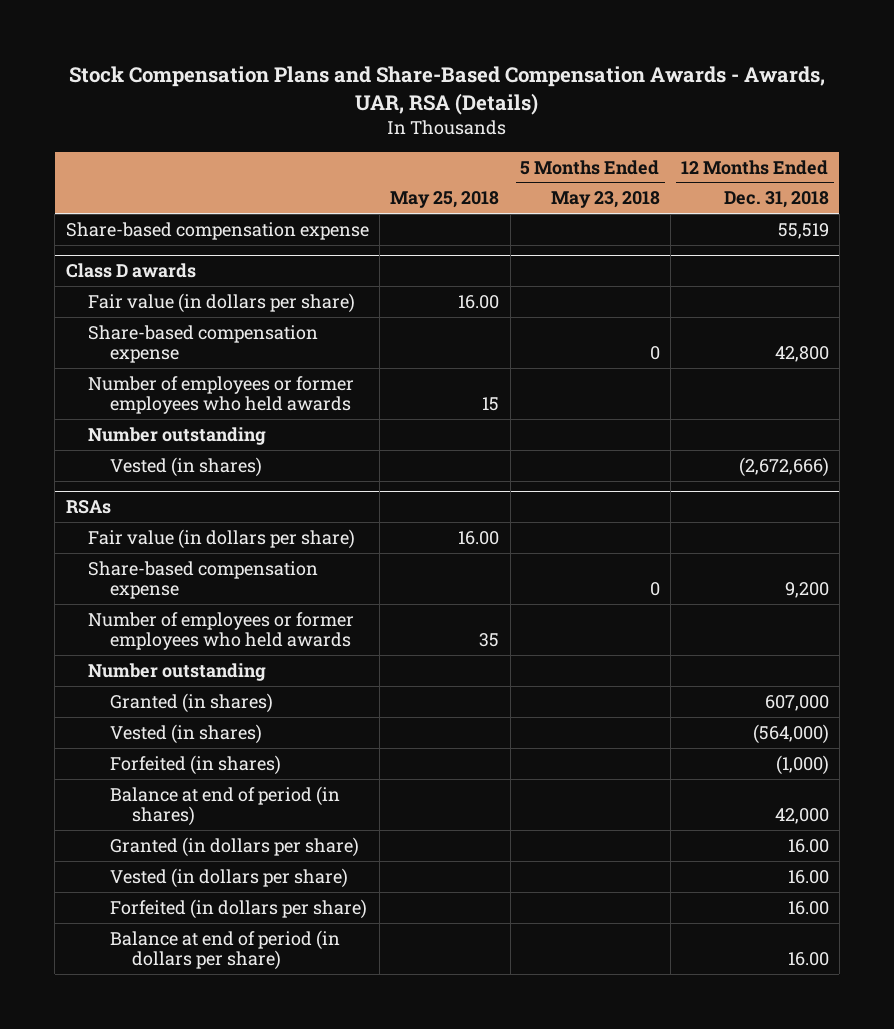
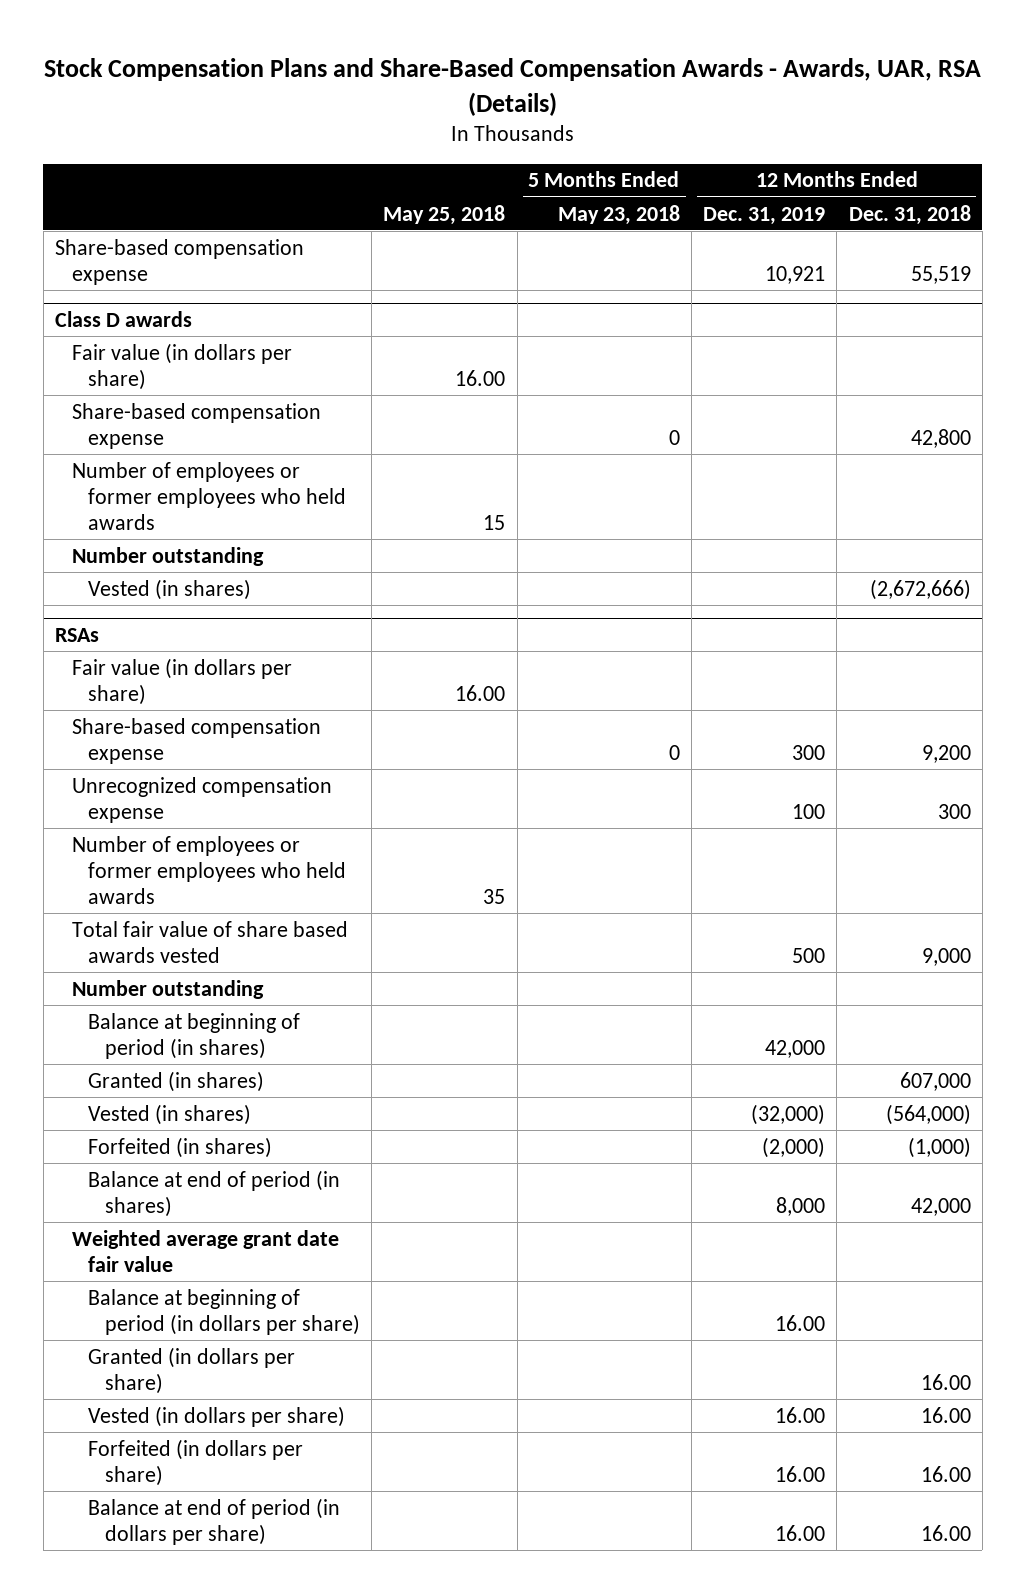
- | May 25, 2018 | 5 Months Ended May 23, 2018 | 12 Months Ended Dec. 31, 2018
+ | May 25, 2018 | 5 Months Ended May 23, 2018 | 12 Months Ended Dec. 31, 2019 | 12 Months Ended Dec. 31, 2018
@ RSAs
+ Unrecognized compensation expense | | | 100 | 300
+ Total fair value of share based awards vested | | | 500 | 9,000
+ Balance at beginning of period (in shares) | | | 42,000 |
+ Weighted average grant date fair value
+ Balance at beginning of period (in dollars per share) | | | 16.00 |

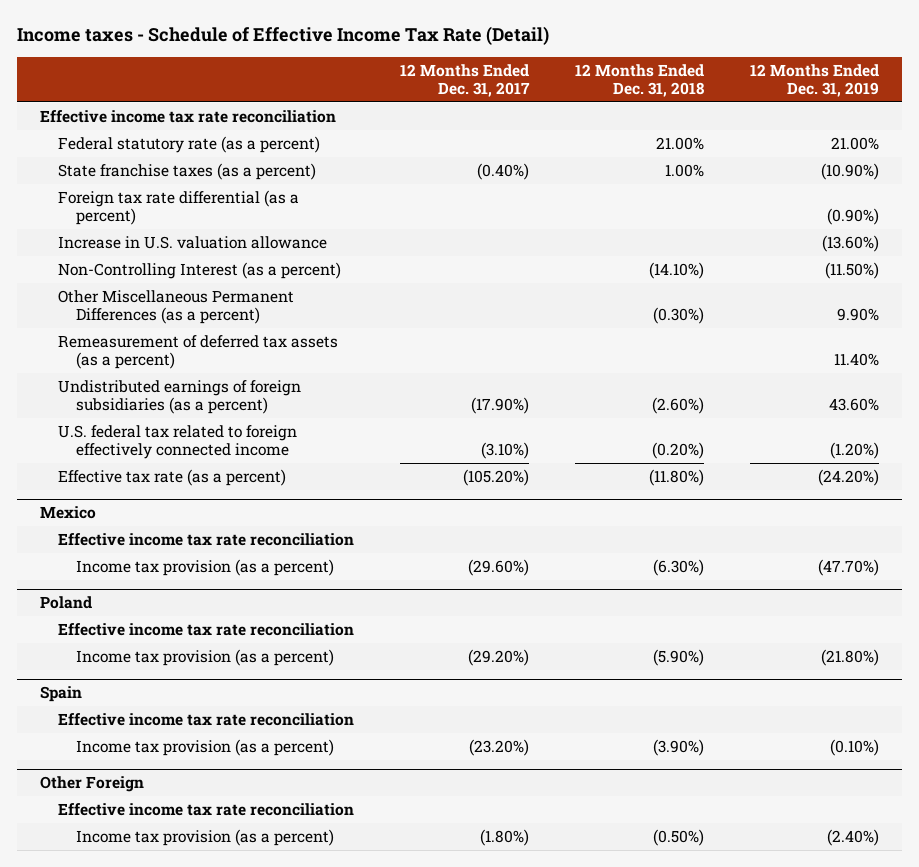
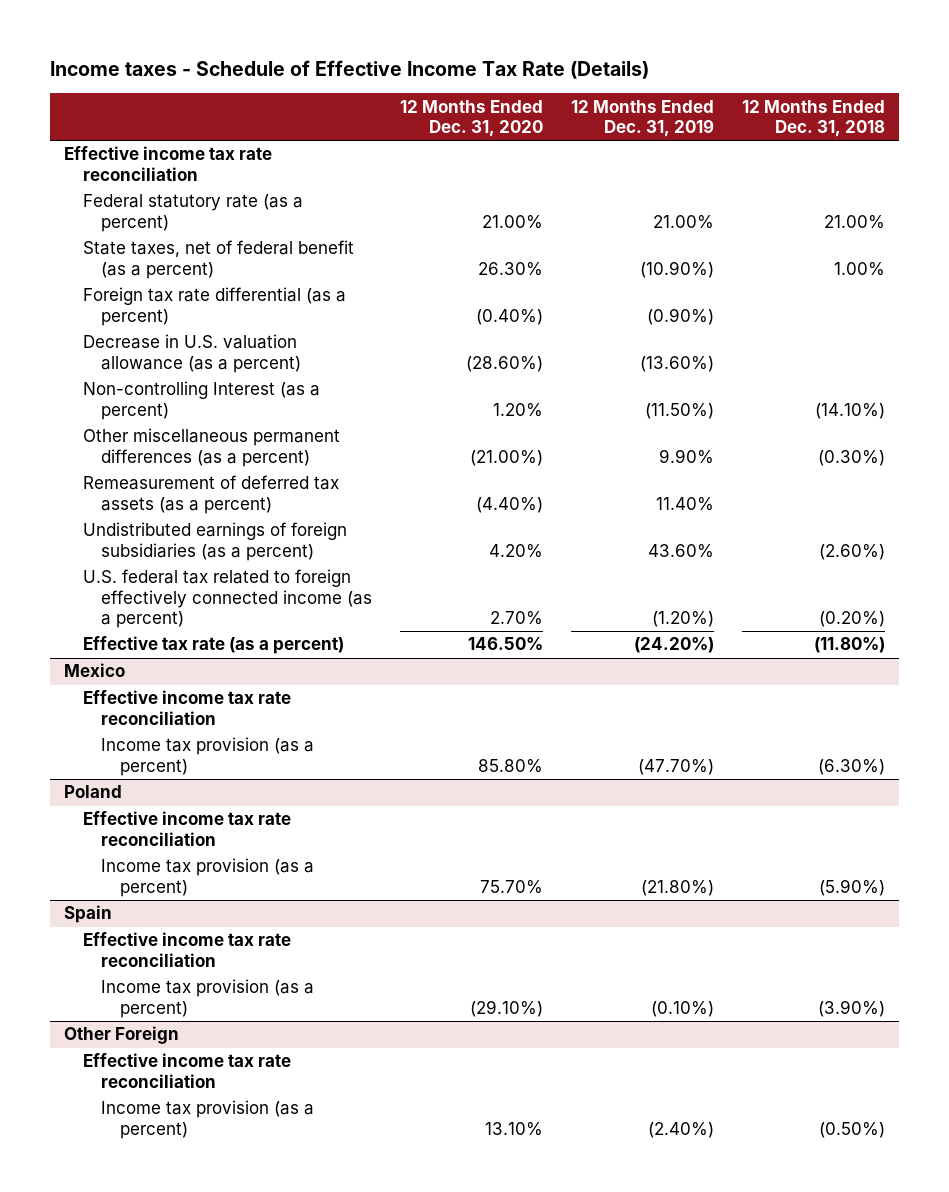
- Income taxes - Schedule of Effective Income Tax Rate (Detail)
+ Income taxes - Schedule of Effective Income Tax Rate (Details)
- | 12 Months Ended Dec. 31, 2017 | 12 Months Ended Dec. 31, 2018 | 12 Months Ended Dec. 31, 2019
+ | 12 Months Ended Dec. 31, 2020 | 12 Months Ended Dec. 31, 2019 | 12 Months Ended Dec. 31, 2018
- State franchise taxes (as a percent) | (0.40%) | 1.00% | (10.90%)
+ State taxes, net of federal benefit (as a percent) | 26.30% | (10.90%) | 1.00%
- Increase in U.S. valuation allowance | | | (13.60%)
- Non-Controlling Interest (as a percent) | | (14.10%) | (11.50%)
- Other Miscellaneous Permanent Differences (as a percent) | | (0.30%) | 9.90%
+ Decrease in U.S. valuation allowance (as a percent) | (28.60%) | (13.60%) |
+ Non-controlling Interest (as a percent) | 1.20% | (11.50%) | (14.10%)
+ Other miscellaneous permanent differences (as a percent) | (21.00%) | 9.90% | (0.30%)
- U.S. federal tax related to foreign effectively connected income | (3.10%) | (0.20%) | (1.20%)
+ U.S. federal tax related to foreign effectively connected income (as a percent) | 2.70% | (1.20%) | (0.20%)

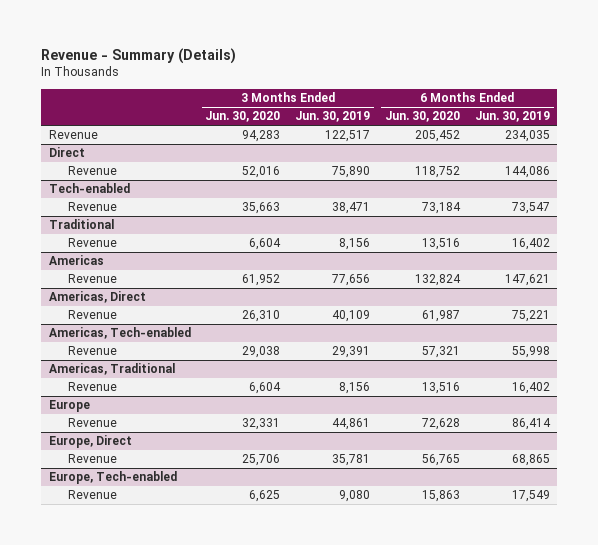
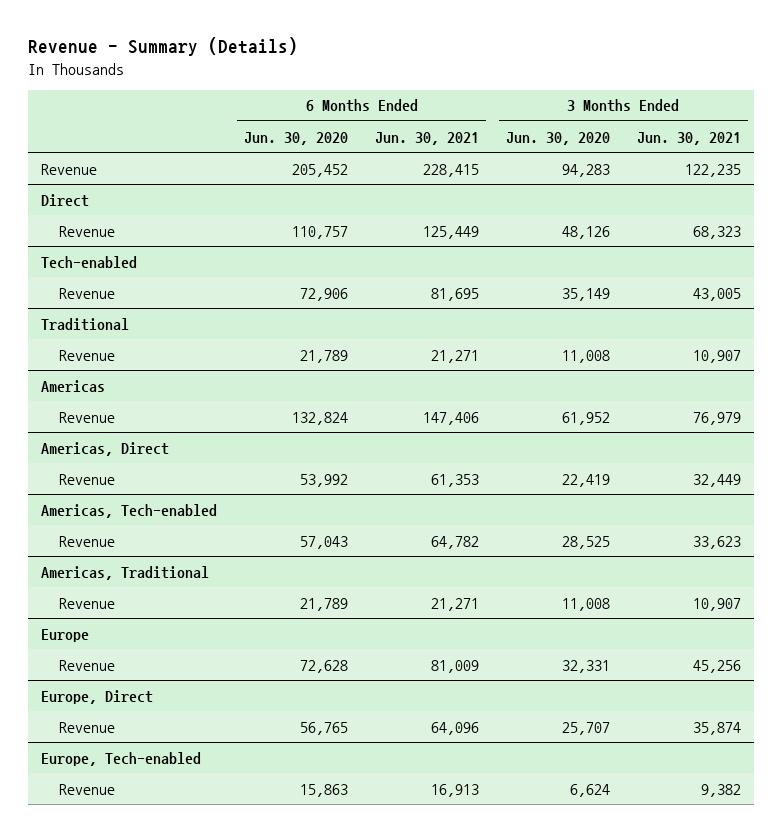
- | 3 Months Ended Jun. 30, 2020 | 3 Months Ended Jun. 30, 2019 | 6 Months Ended Jun. 30, 2020 | 6 Months Ended Jun. 30, 2019
+ | 6 Months Ended Jun. 30, 2020 | 6 Months Ended Jun. 30, 2021 | 3 Months Ended Jun. 30, 2020 | 3 Months Ended Jun. 30, 2021
@ Direct
- Revenue | 52,016 | 75,890 | 118,752 | 144,086
+ Revenue | 110,757 | 125,449 | 48,126 | 68,323
@ Tech-enabled
- Revenue | 35,663 | 38,471 | 73,184 | 73,547
+ Revenue | 72,906 | 81,695 | 35,149 | 43,005
@ Traditional
- Revenue | 6,604 | 8,156 | 13,516 | 16,402
+ Revenue | 21,789 | 21,271 | 11,008 | 10,907
@ Americas, Direct
- Revenue | 26,310 | 40,109 | 61,987 | 75,221
+ Revenue | 53,992 | 61,353 | 22,419 | 32,449
@ Americas, Tech-enabled
- Revenue | 29,038 | 29,391 | 57,321 | 55,998
+ Revenue | 57,043 | 64,782 | 28,525 | 33,623
@ Americas, Traditional
- Revenue | 6,604 | 8,156 | 13,516 | 16,402
+ Revenue | 21,789 | 21,271 | 11,008 | 10,907
@ Europe, Direct
- Revenue | 25,706 | 35,781 | 56,765 | 68,865
+ Revenue | 56,765 | 64,096 | 25,707 | 35,874
@ Europe, Tech-enabled
- Revenue | 6,625 | 9,080 | 15,863 | 17,549
+ Revenue | 15,863 | 16,913 | 6,624 | 9,382

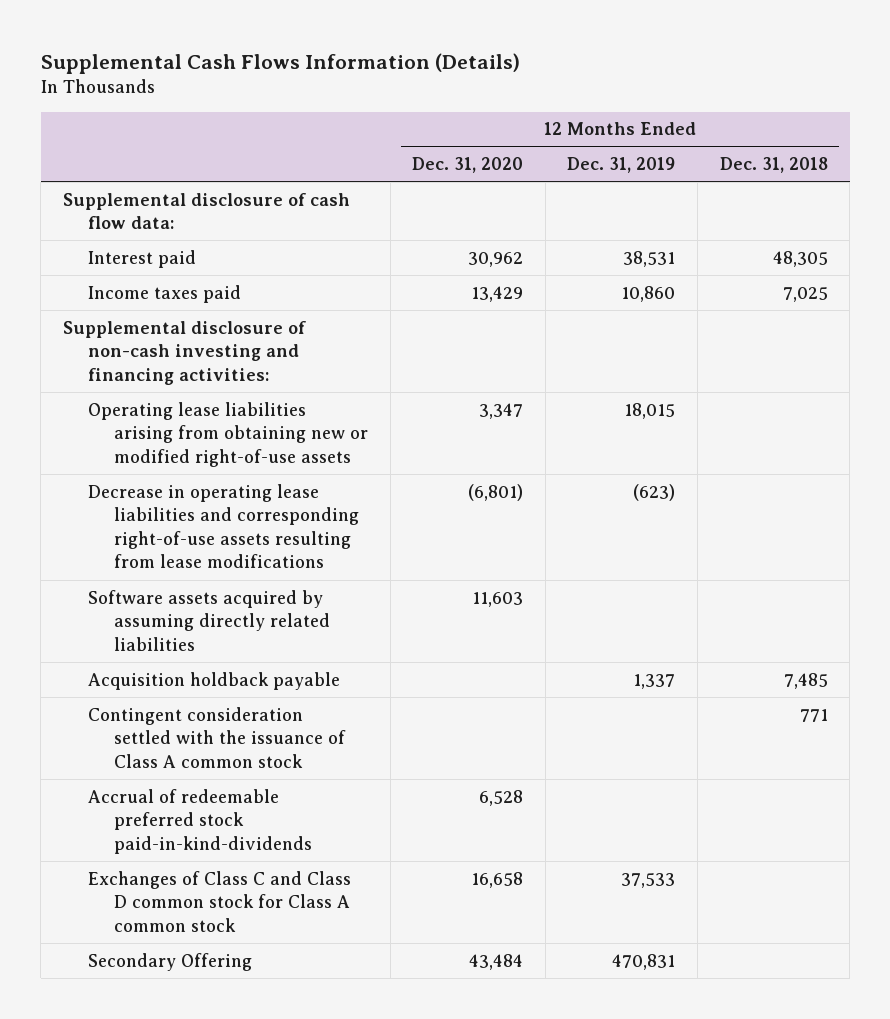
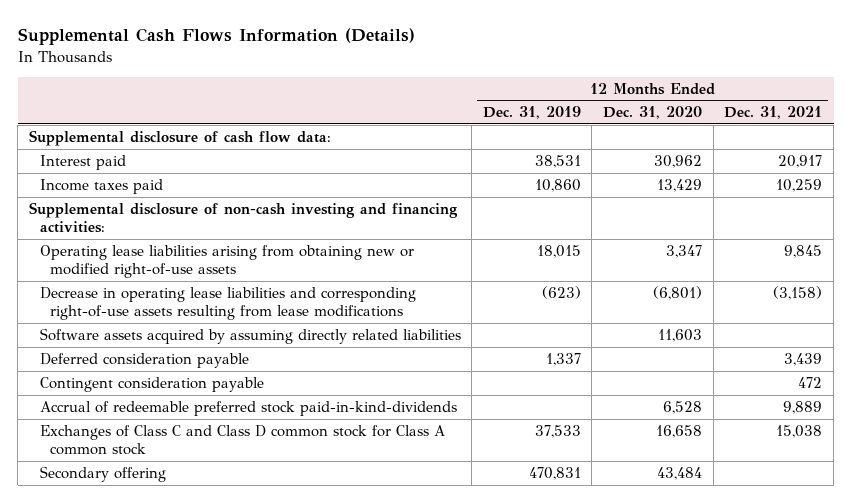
- | 12 Months Ended Dec. 31, 2020 | 12 Months Ended Dec. 31, 2019 | 12 Months Ended Dec. 31, 2018
+ | 12 Months Ended Dec. 31, 2019 | 12 Months Ended Dec. 31, 2020 | 12 Months Ended Dec. 31, 2021
- Acquisition holdback payable | | 1,337 | 7,485
- Contingent consideration settled with the issuance of Class A common stock | | | 771
+ Deferred consideration payable | 1,337 | | 3,439
+ Contingent consideration payable | | | 472
- Secondary Offering | 43,484 | 470,831 |
+ Secondary offering | 470,831 | 43,484 |

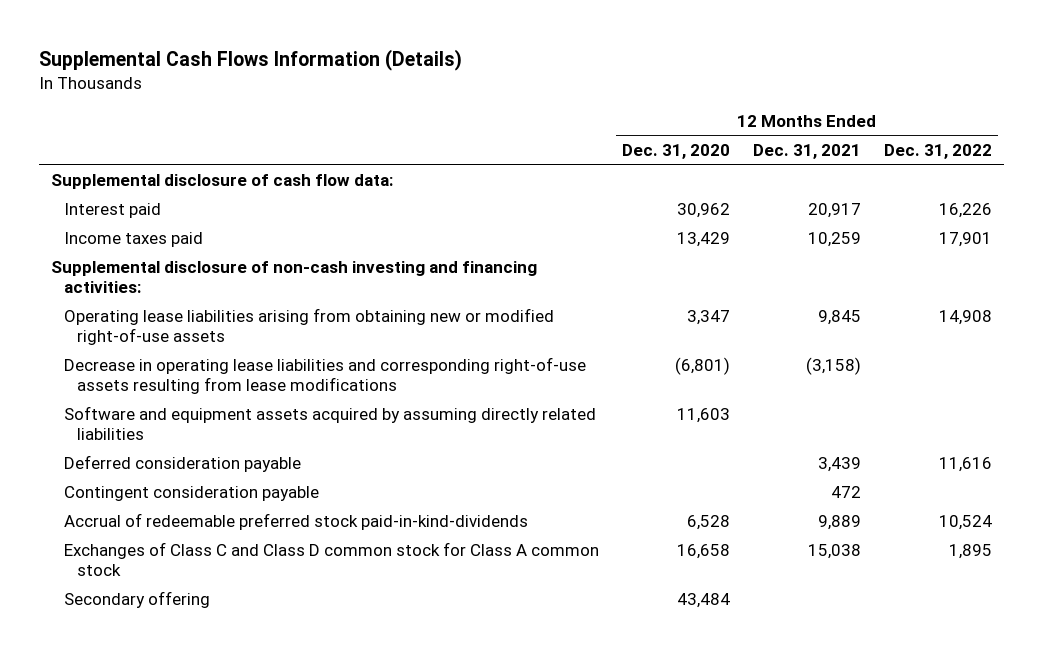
- | 12 Months Ended Dec. 31, 2019 | 12 Months Ended Dec. 31, 2020 | 12 Months Ended Dec. 31, 2021
+ | 12 Months Ended Dec. 31, 2020 | 12 Months Ended Dec. 31, 2021 | 12 Months Ended Dec. 31, 2022
- Software assets acquired by assuming directly related liabilities | | 11,603 |
+ Software and equipment assets acquired by assuming directly related liabilities | 11,603 | |

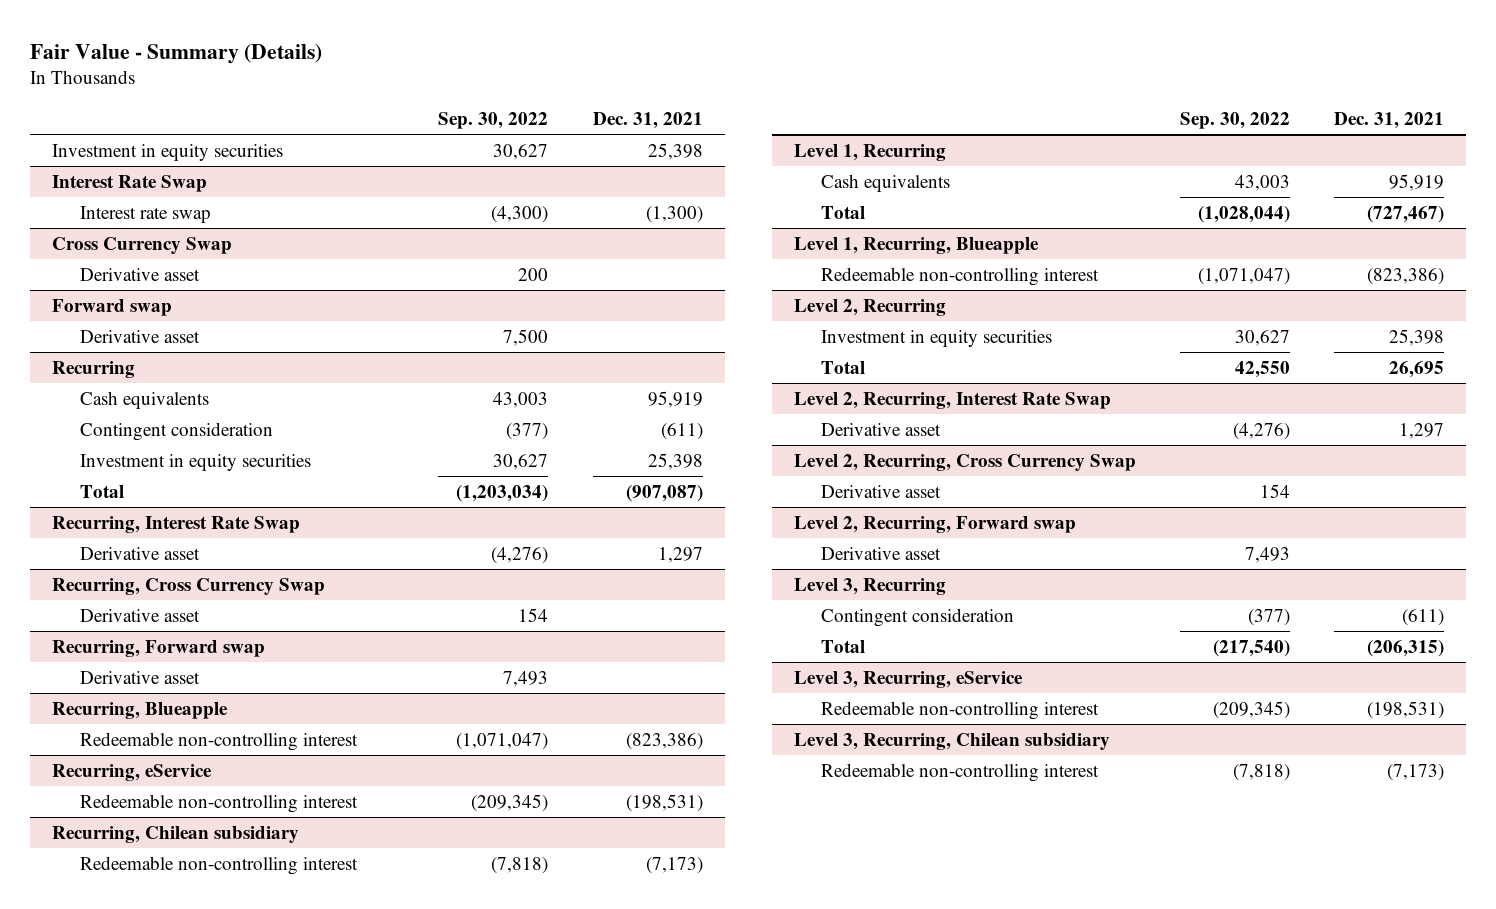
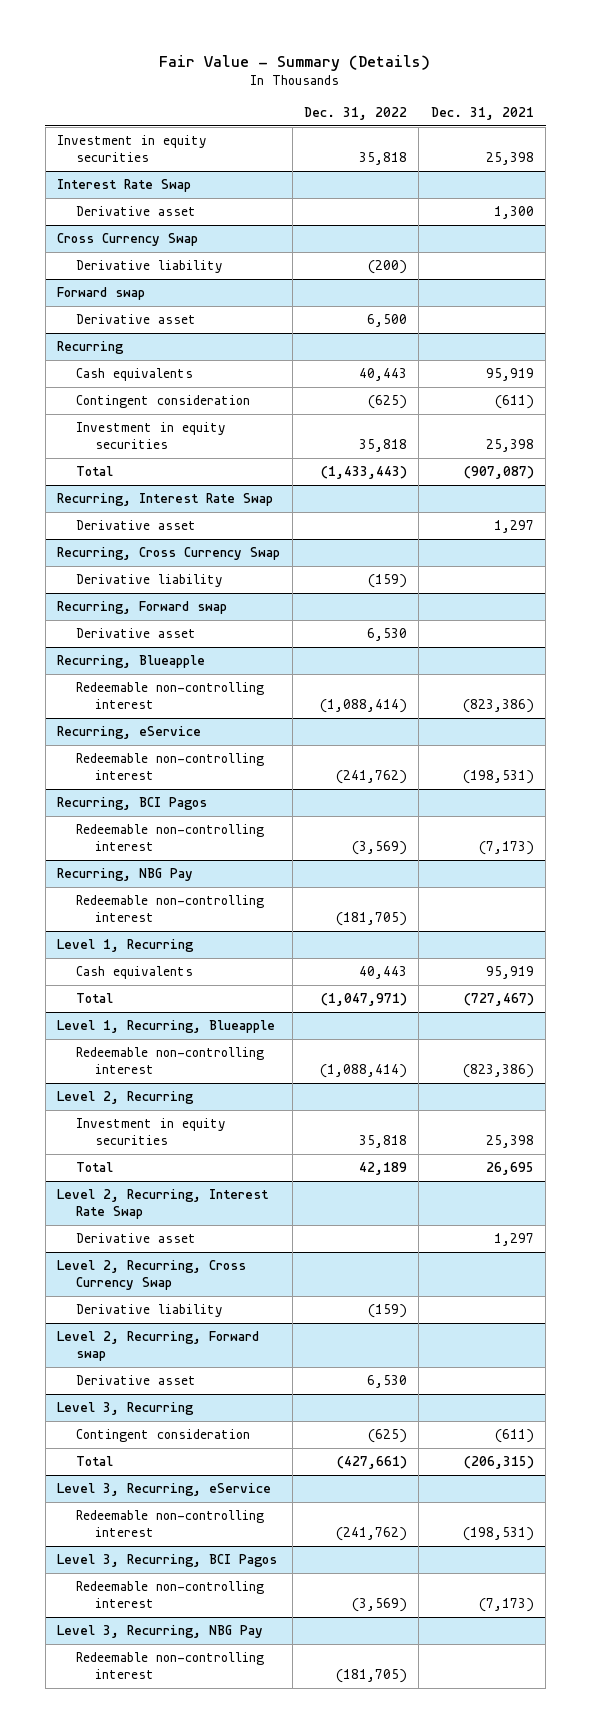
- | Sep. 30, 2022 | Dec. 31, 2021
+ | Dec. 31, 2022 | Dec. 31, 2021
@ Interest Rate Swap
- Interest rate swap | (4,300) | (1,300)
+ Derivative asset | | 1,300
@ Cross Currency Swap
- Derivative asset | 200 |
+ Derivative liability | (200) |
@ Recurring, Cross Currency Swap
- Derivative asset | 154 |
+ Derivative liability | (159) |
- Recurring, Chilean subsidiary
+ Recurring, BCI Pagos
+ Recurring, NBG Pay
+ Redeemable non-controlling interest | (181,705) |
@ Level 2, Recurring, Cross Currency Swap
- Derivative asset | 154 |
+ Derivative liability | (159) |
- Level 3, Recurring, Chilean subsidiary
+ Level 3, Recurring, BCI Pagos
+ Level 3, Recurring, NBG Pay
+ Redeemable non-controlling interest | (181,705) |

